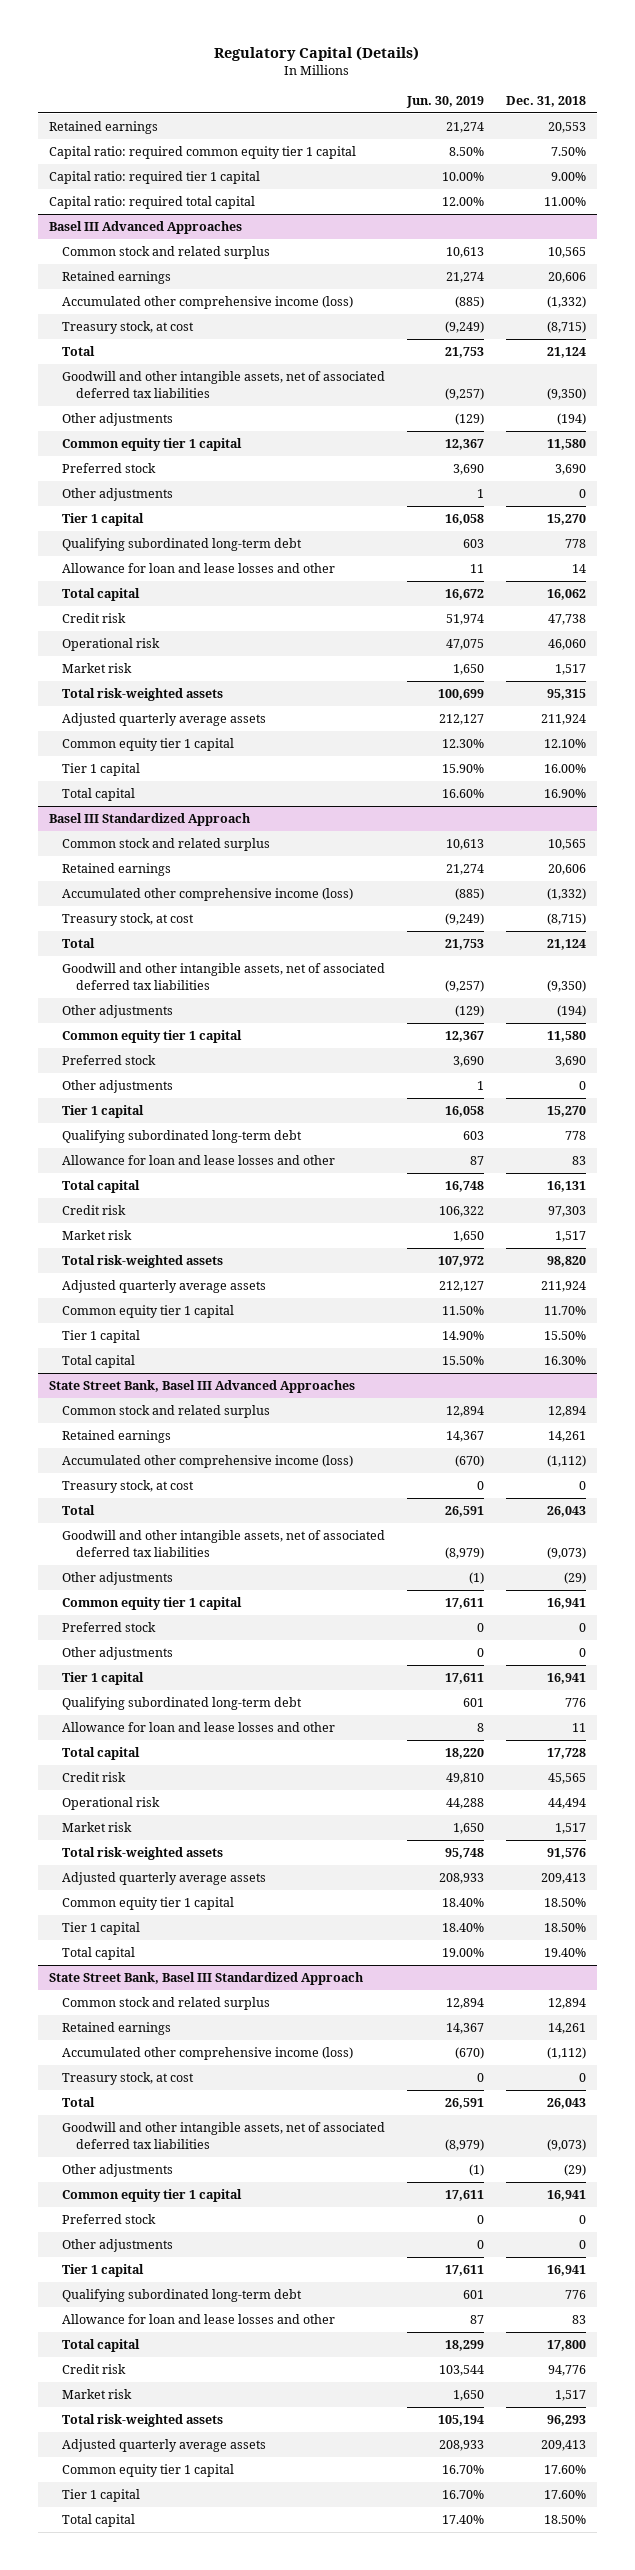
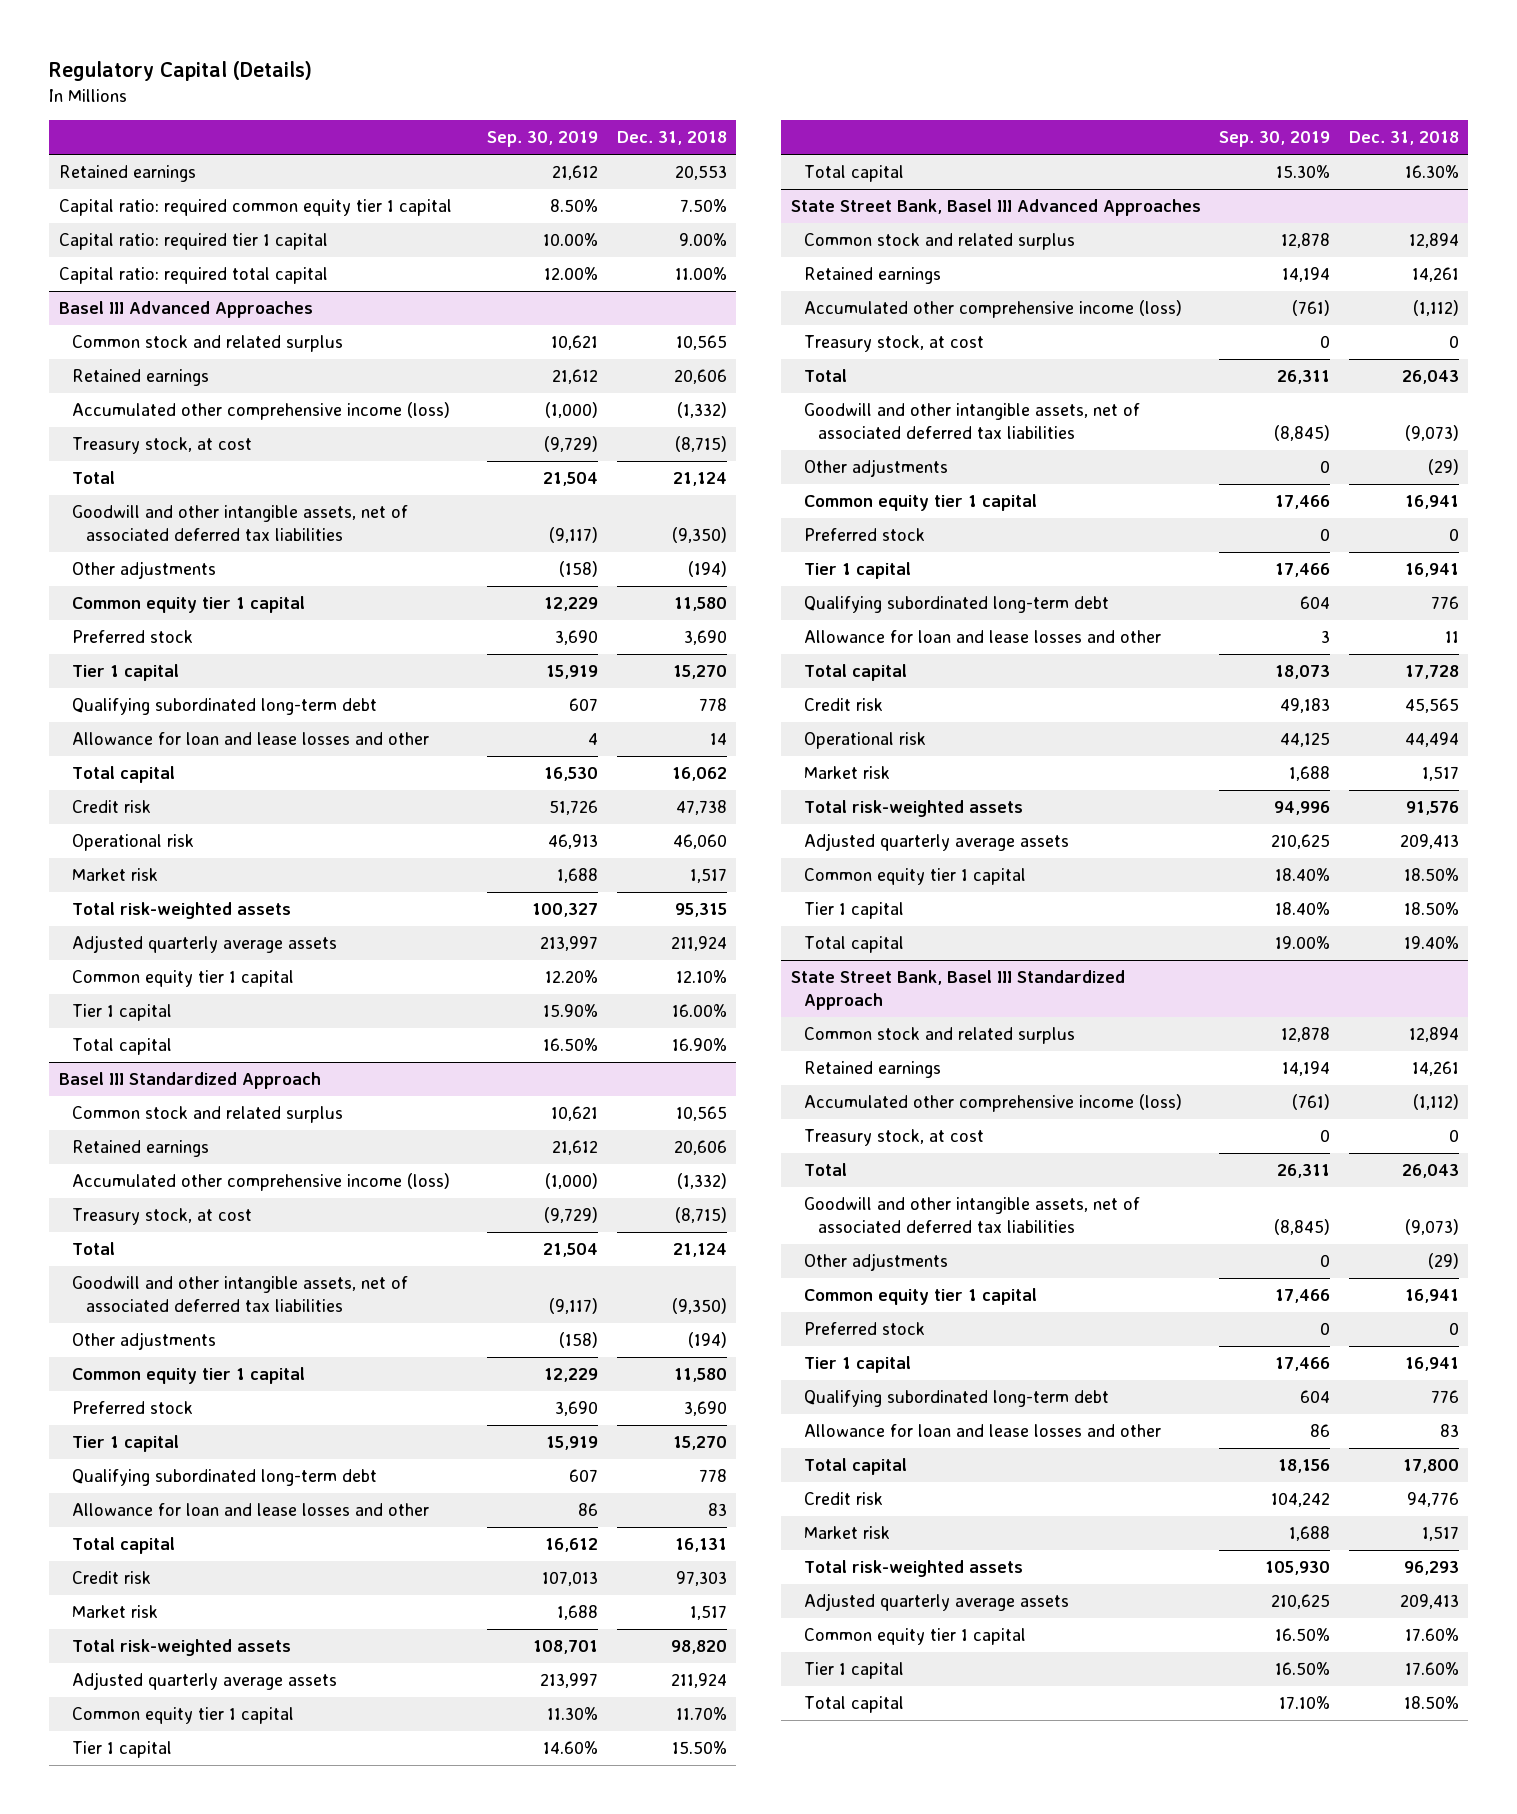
- | Jun. 30, 2019 | Dec. 31, 2018
+ | Sep. 30, 2019 | Dec. 31, 2018
@ Basel III Advanced Approaches
- Other adjustments | 1 | 0
@ Basel III Standardized Approach
- Other adjustments | 1 | 0
@ State Street Bank, Basel III Advanced Approaches
- Other adjustments | 0 | 0
@ State Street Bank, Basel III Standardized Approach
- Other adjustments | 0 | 0

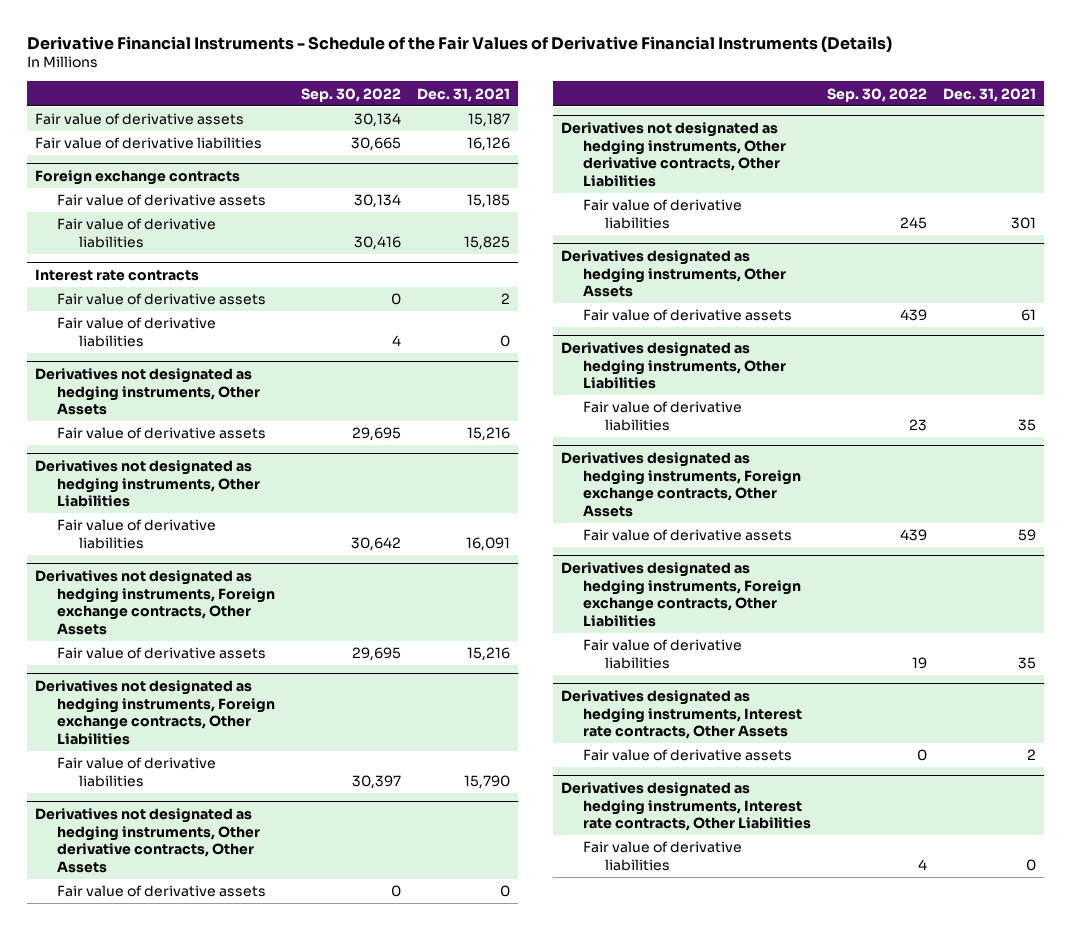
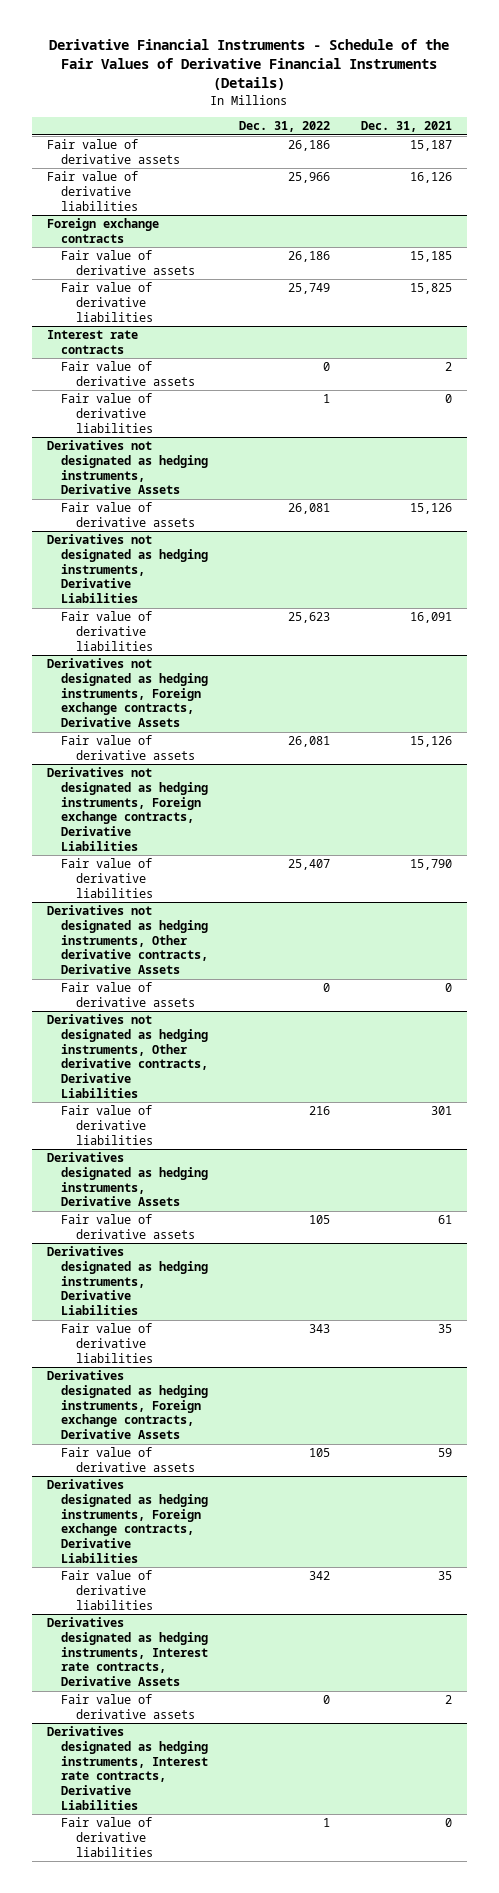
- | Sep. 30, 2022 | Dec. 31, 2021
+ | Dec. 31, 2022 | Dec. 31, 2021
- Derivatives not designated as hedging instruments, Other Assets
- Fair value of derivative assets | 29,695 | 15,216
- Derivatives not designated as hedging instruments, Other Liabilities
+ Derivatives not designated as hedging instruments, Derivative Assets
+ Fair value of derivative assets | 26,081 | 15,126
+ Derivatives not designated as hedging instruments, Derivative Liabilities
- Derivatives not designated as hedging instruments, Foreign exchange contracts, Other Assets
- Fair value of derivative assets | 29,695 | 15,216
- Derivatives not designated as hedging instruments, Foreign exchange contracts, Other Liabilities
+ Derivatives not designated as hedging instruments, Foreign exchange contracts, Derivative Assets
+ Fair value of derivative assets | 26,081 | 15,126
+ Derivatives not designated as hedging instruments, Foreign exchange contracts, Derivative Liabilities
- Derivatives not designated as hedging instruments, Other derivative contracts, Other Assets
+ Derivatives not designated as hedging instruments, Other derivative contracts, Derivative Assets
- Derivatives not designated as hedging instruments, Other derivative contracts, Other Liabilities
+ Derivatives not designated as hedging instruments, Other derivative contracts, Derivative Liabilities
- Derivatives designated as hedging instruments, Other Assets
+ Derivatives designated as hedging instruments, Derivative Assets
- Derivatives designated as hedging instruments, Other Liabilities
+ Derivatives designated as hedging instruments, Derivative Liabilities
- Derivatives designated as hedging instruments, Foreign exchange contracts, Other Assets
+ Derivatives designated as hedging instruments, Foreign exchange contracts, Derivative Assets
- Derivatives designated as hedging instruments, Foreign exchange contracts, Other Liabilities
+ Derivatives designated as hedging instruments, Foreign exchange contracts, Derivative Liabilities
- Derivatives designated as hedging instruments, Interest rate contracts, Other Assets
+ Derivatives designated as hedging instruments, Interest rate contracts, Derivative Assets
- Derivatives designated as hedging instruments, Interest rate contracts, Other Liabilities
+ Derivatives designated as hedging instruments, Interest rate contracts, Derivative Liabilities

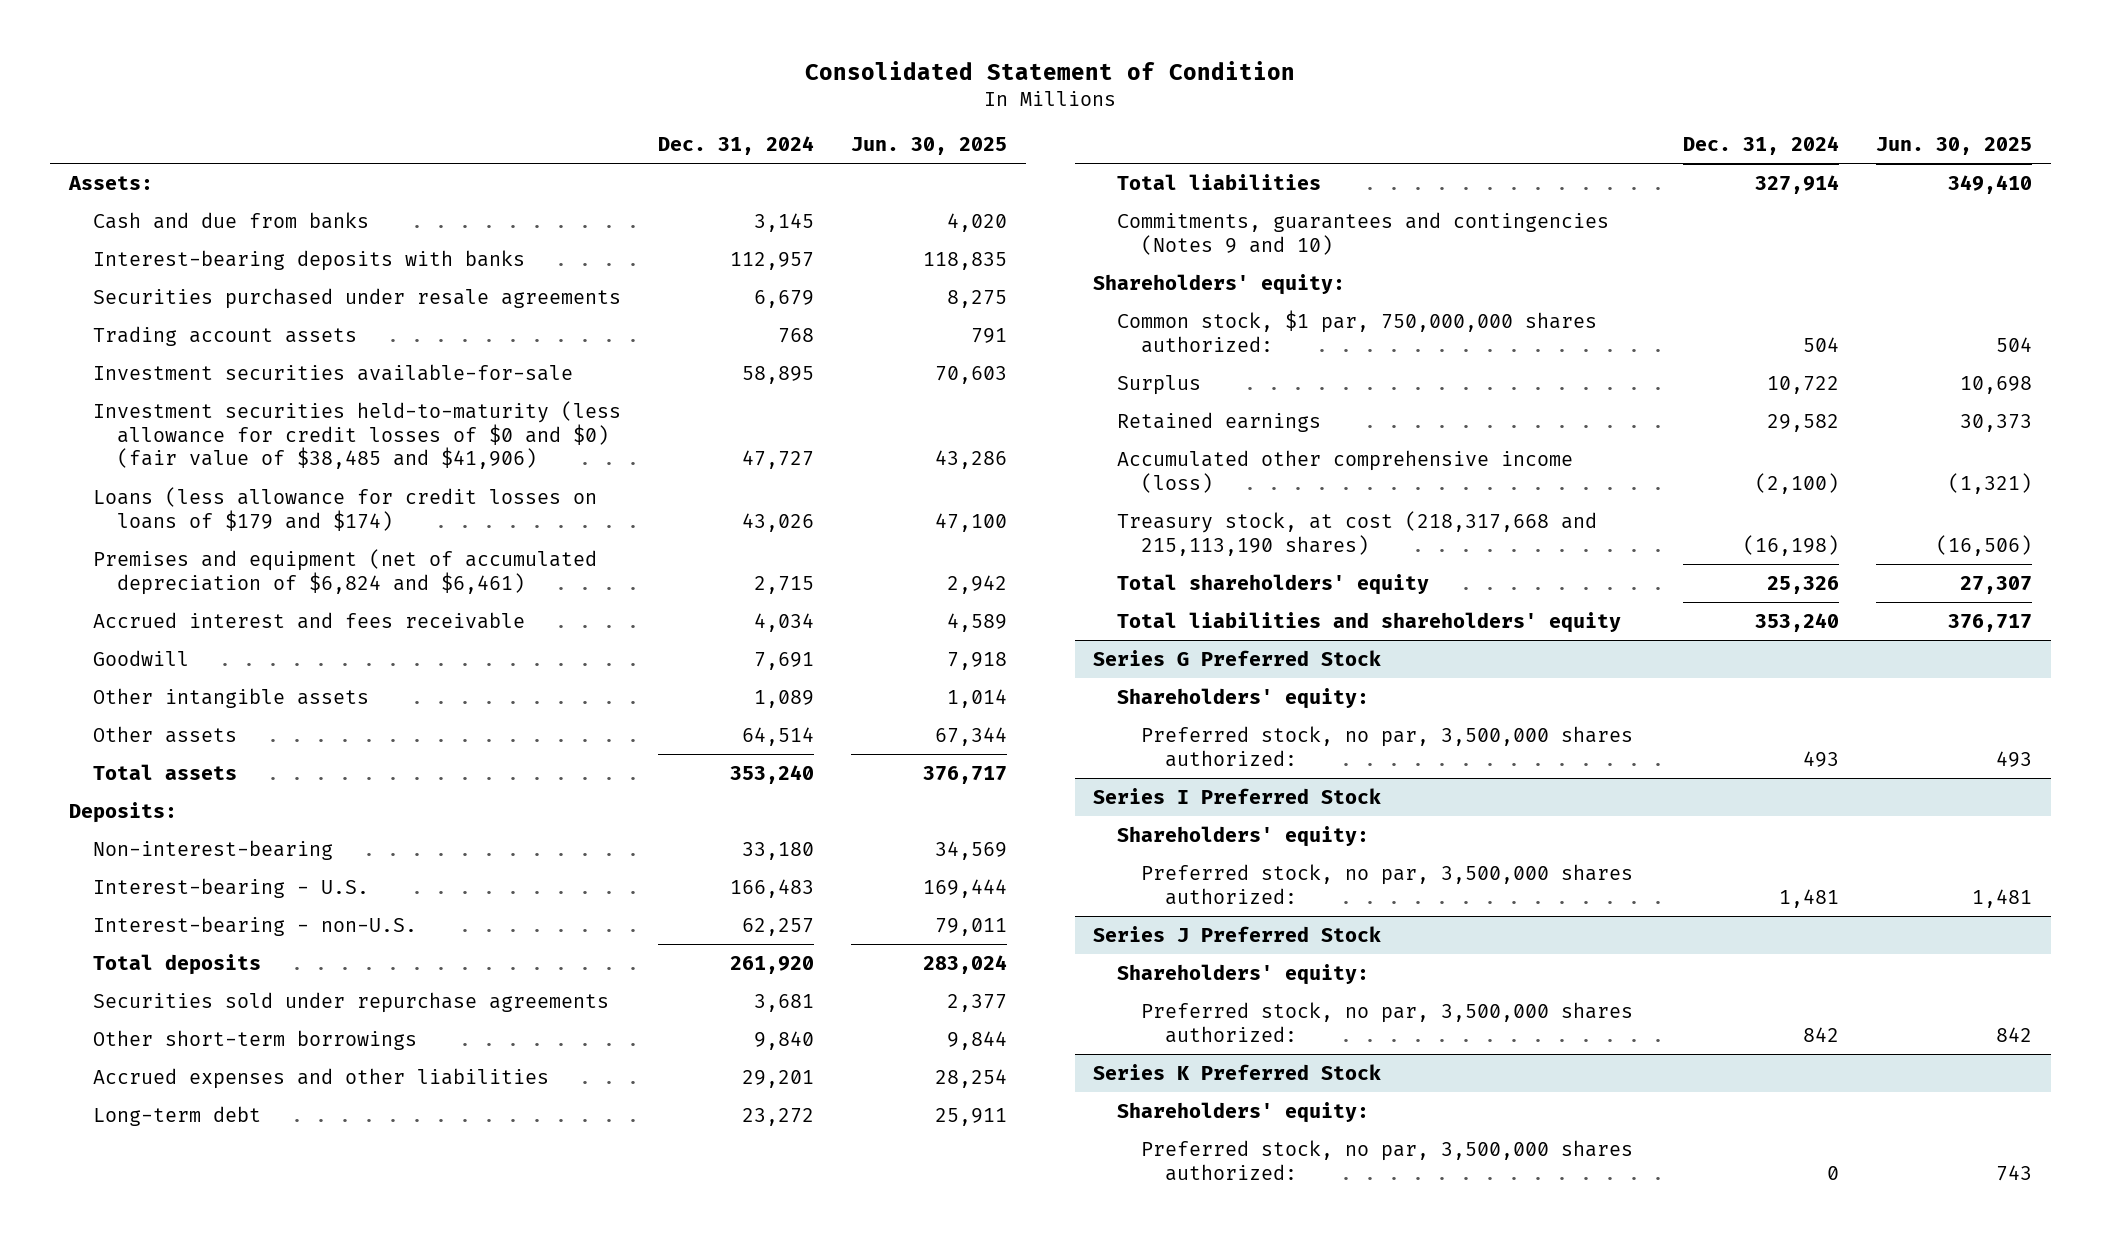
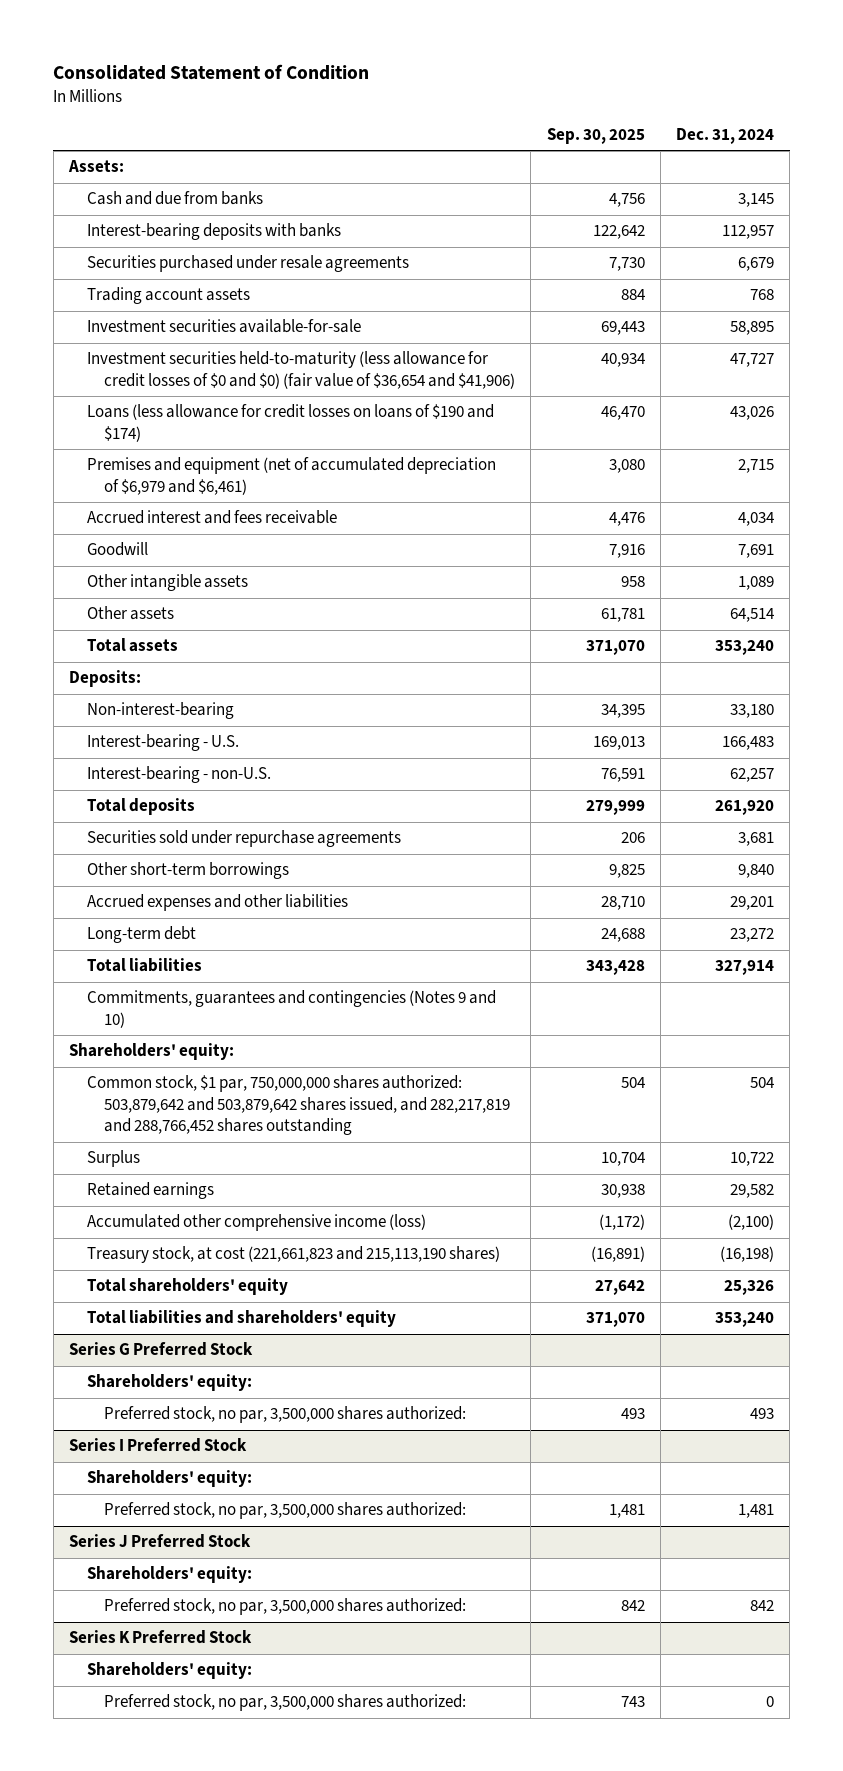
- | Dec. 31, 2024 | Jun. 30, 2025
+ | Sep. 30, 2025 | Dec. 31, 2024
- Investment securities held-to-maturity (less allowance for credit losses of $0 and $0) (fair value of $38,485 and $41,906) | 47,727 | 43,286
- Loans (less allowance for credit losses on loans of $179 and $174) | 43,026 | 47,100
- Premises and equipment (net of accumulated depreciation of $6,824 and $6,461) | 2,715 | 2,942
+ Investment securities held-to-maturity (less allowance for credit losses of $0 and $0) (fair value of $36,654 and $41,906) | 40,934 | 47,727
+ Loans (less allowance for credit losses on loans of $190 and $174) | 46,470 | 43,026
+ Premises and equipment (net of accumulated depreciation of $6,979 and $6,461) | 3,080 | 2,715
- Common stock, $1 par, 750,000,000 shares authorized: | 504 | 504
+ Common stock, $1 par, 750,000,000 shares authorized: 503,879,642 and 503,879,642 shares issued, and 282,217,819 and 288,766,452 shares outstanding | 504 | 504
- Treasury stock, at cost (218,317,668 and 215,113,190 shares) | (16,198) | (16,506)
+ Treasury stock, at cost (221,661,823 and 215,113,190 shares) | (16,891) | (16,198)

